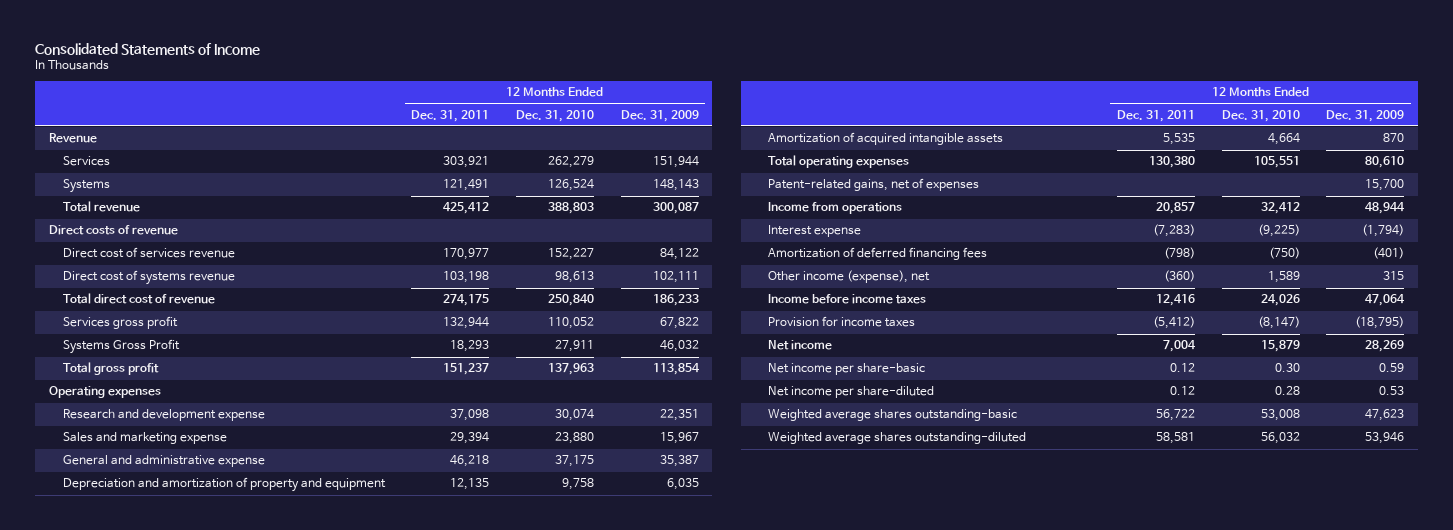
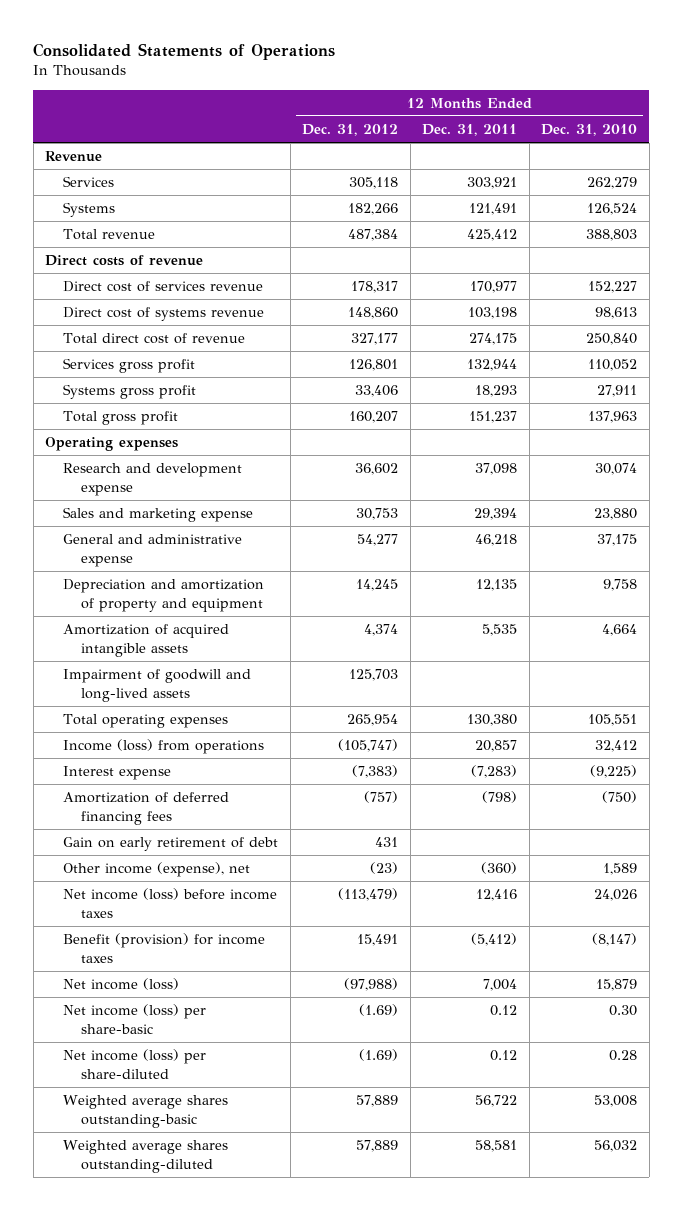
- Consolidated Statements of Income
+ Consolidated Statements of Operations
- | 12 Months Ended Dec. 31, 2011 | 12 Months Ended Dec. 31, 2010 | 12 Months Ended Dec. 31, 2009
+ | 12 Months Ended Dec. 31, 2012 | 12 Months Ended Dec. 31, 2011 | 12 Months Ended Dec. 31, 2010
- Systems Gross Profit | 18,293 | 27,911 | 46,032
+ Systems gross profit | 33,406 | 18,293 | 27,911
+ Impairment of goodwill and long-lived assets | 125,703 | |
- Patent-related gains, net of expenses | | | 15,700
- Income from operations | 20,857 | 32,412 | 48,944
+ Income (loss) from operations | (105,747) | 20,857 | 32,412
+ Gain on early retirement of debt | 431 | |
- Income before income taxes | 12,416 | 24,026 | 47,064
- Provision for income taxes | (5,412) | (8,147) | (18,795)
- Net income | 7,004 | 15,879 | 28,269
- Net income per share-basic | 0.12 | 0.30 | 0.59
- Net income per share-diluted | 0.12 | 0.28 | 0.53
+ Net income (loss) before income taxes | (113,479) | 12,416 | 24,026
+ Benefit (provision) for income taxes | 15,491 | (5,412) | (8,147)
+ Net income (loss) | (97,988) | 7,004 | 15,879
+ Net income (loss) per share-basic | (1.69) | 0.12 | 0.30
+ Net income (loss) per share-diluted | (1.69) | 0.12 | 0.28

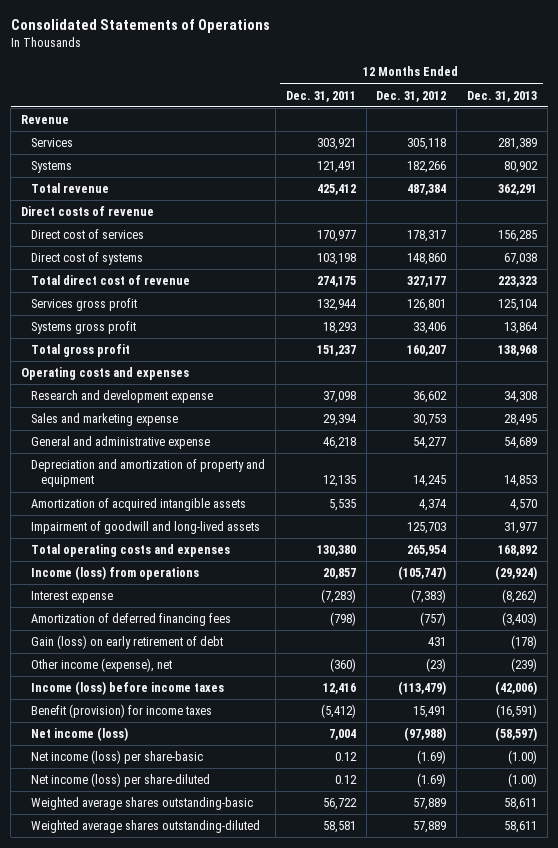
- | 12 Months Ended Dec. 31, 2012 | 12 Months Ended Dec. 31, 2011 | 12 Months Ended Dec. 31, 2010
+ | 12 Months Ended Dec. 31, 2011 | 12 Months Ended Dec. 31, 2012 | 12 Months Ended Dec. 31, 2013
- Direct cost of services revenue | 178,317 | 170,977 | 152,227
- Direct cost of systems revenue | 148,860 | 103,198 | 98,613
+ Direct cost of services | 170,977 | 178,317 | 156,285
+ Direct cost of systems | 103,198 | 148,860 | 67,038
- Operating expenses
+ Operating costs and expenses
- Total operating expenses | 265,954 | 130,380 | 105,551
+ Total operating costs and expenses | 130,380 | 265,954 | 168,892
- Gain on early retirement of debt | 431 | |
+ Gain (loss) on early retirement of debt | | 431 | (178)
- Net income (loss) before income taxes | (113,479) | 12,416 | 24,026
+ Income (loss) before income taxes | 12,416 | (113,479) | (42,006)

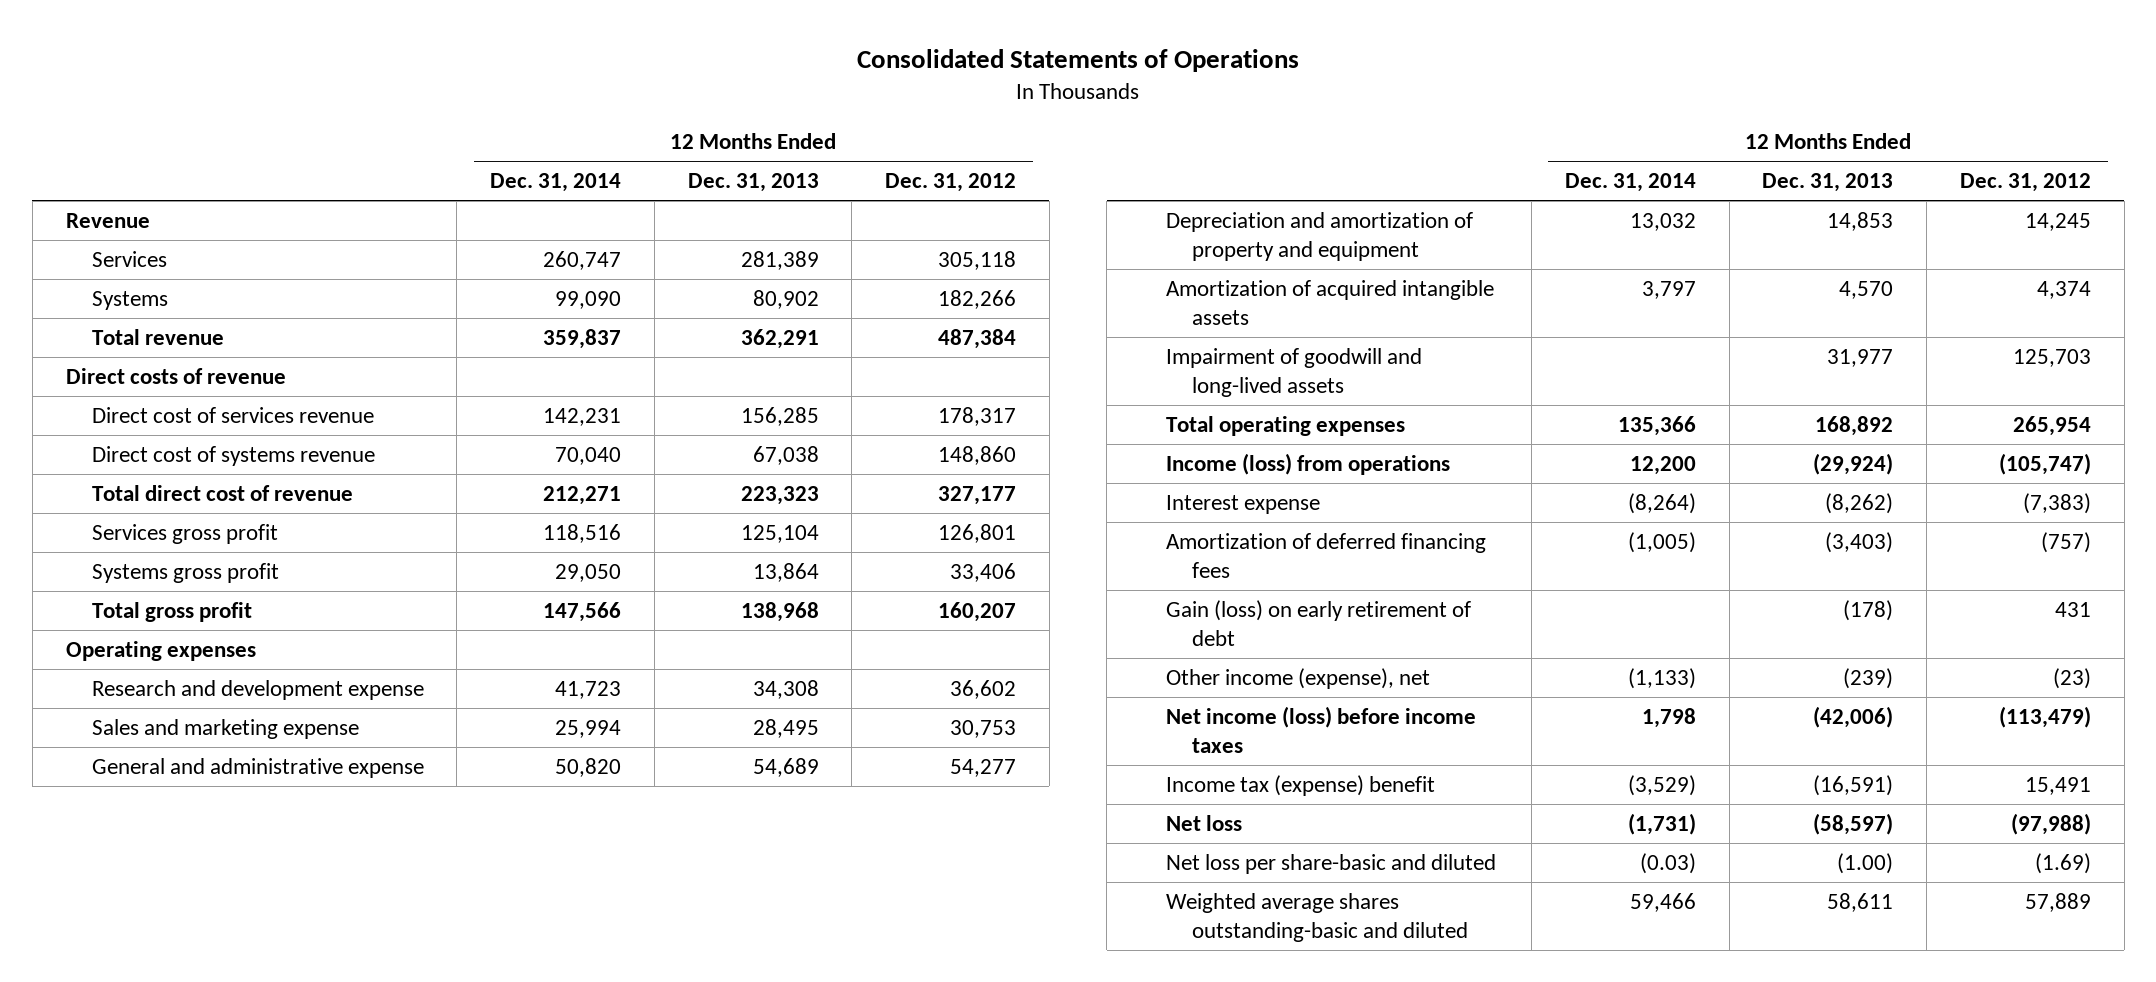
- | 12 Months Ended Dec. 31, 2011 | 12 Months Ended Dec. 31, 2012 | 12 Months Ended Dec. 31, 2013
+ | 12 Months Ended Dec. 31, 2014 | 12 Months Ended Dec. 31, 2013 | 12 Months Ended Dec. 31, 2012
- Direct cost of services | 170,977 | 178,317 | 156,285
- Direct cost of systems | 103,198 | 148,860 | 67,038
+ Direct cost of services revenue | 142,231 | 156,285 | 178,317
+ Direct cost of systems revenue | 70,040 | 67,038 | 148,860
- Operating costs and expenses
+ Operating expenses
- Total operating costs and expenses | 130,380 | 265,954 | 168,892
+ Total operating expenses | 135,366 | 168,892 | 265,954
- Income (loss) before income taxes | 12,416 | (113,479) | (42,006)
- Benefit (provision) for income taxes | (5,412) | 15,491 | (16,591)
- Net income (loss) | 7,004 | (97,988) | (58,597)
- Net income (loss) per share-basic | 0.12 | (1.69) | (1.00)
- Net income (loss) per share-diluted | 0.12 | (1.69) | (1.00)
- Weighted average shares outstanding-basic | 56,722 | 57,889 | 58,611
- Weighted average shares outstanding-diluted | 58,581 | 57,889 | 58,611
+ Net income (loss) before income taxes | 1,798 | (42,006) | (113,479)
+ Income tax (expense) benefit | (3,529) | (16,591) | 15,491
+ Net loss | (1,731) | (58,597) | (97,988)
+ Net loss per share-basic and diluted | (0.03) | (1.00) | (1.69)
+ Weighted average shares outstanding-basic and diluted | 59,466 | 58,611 | 57,889

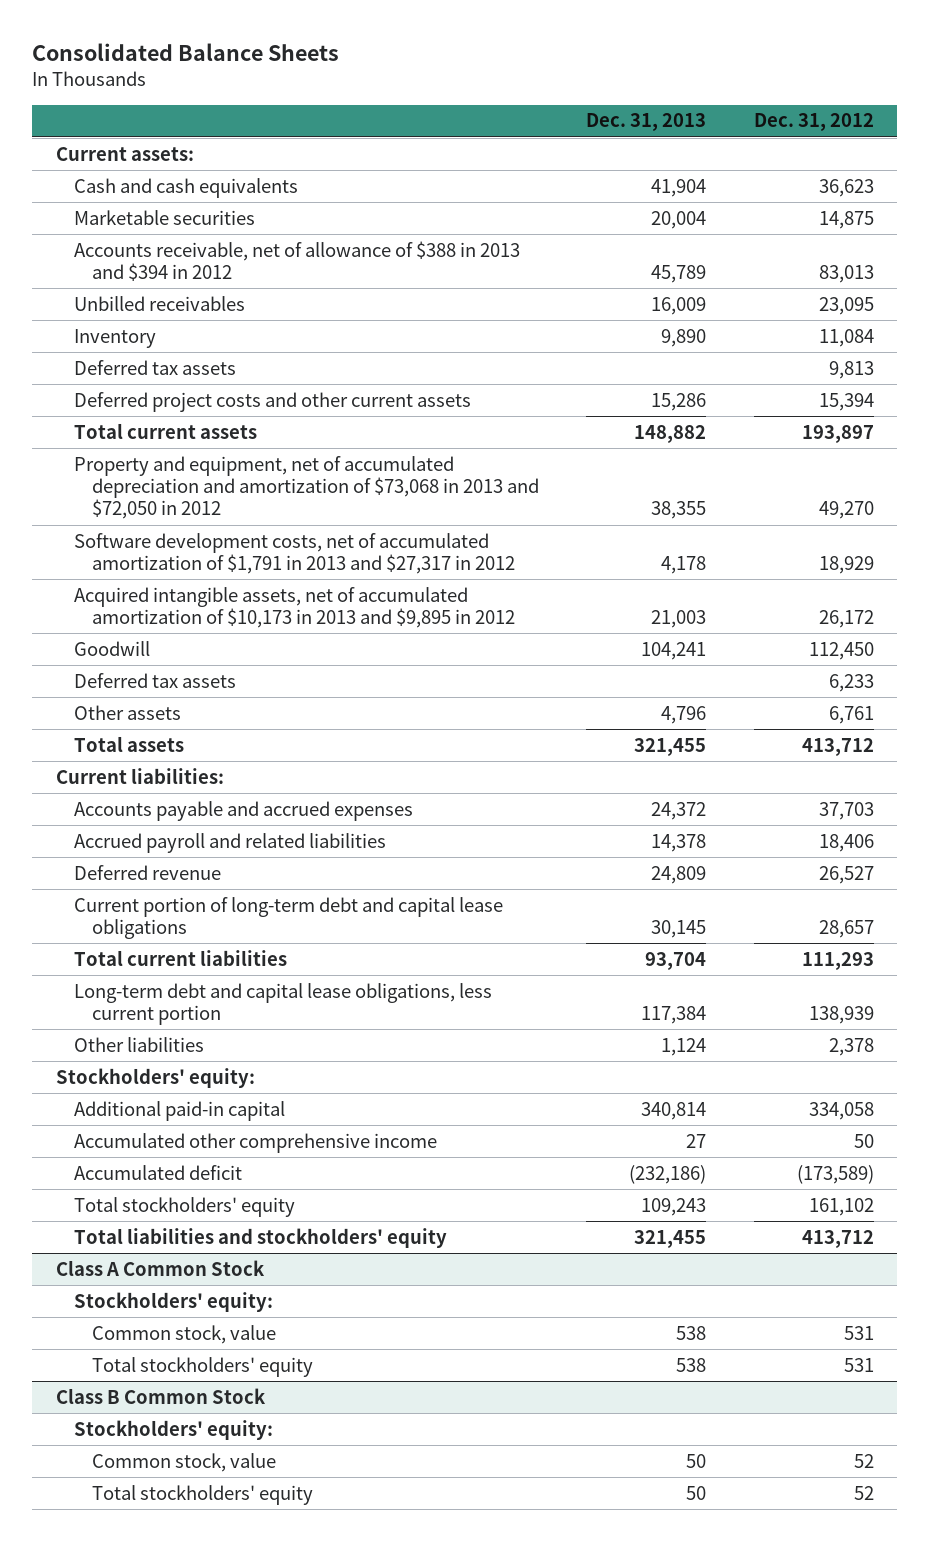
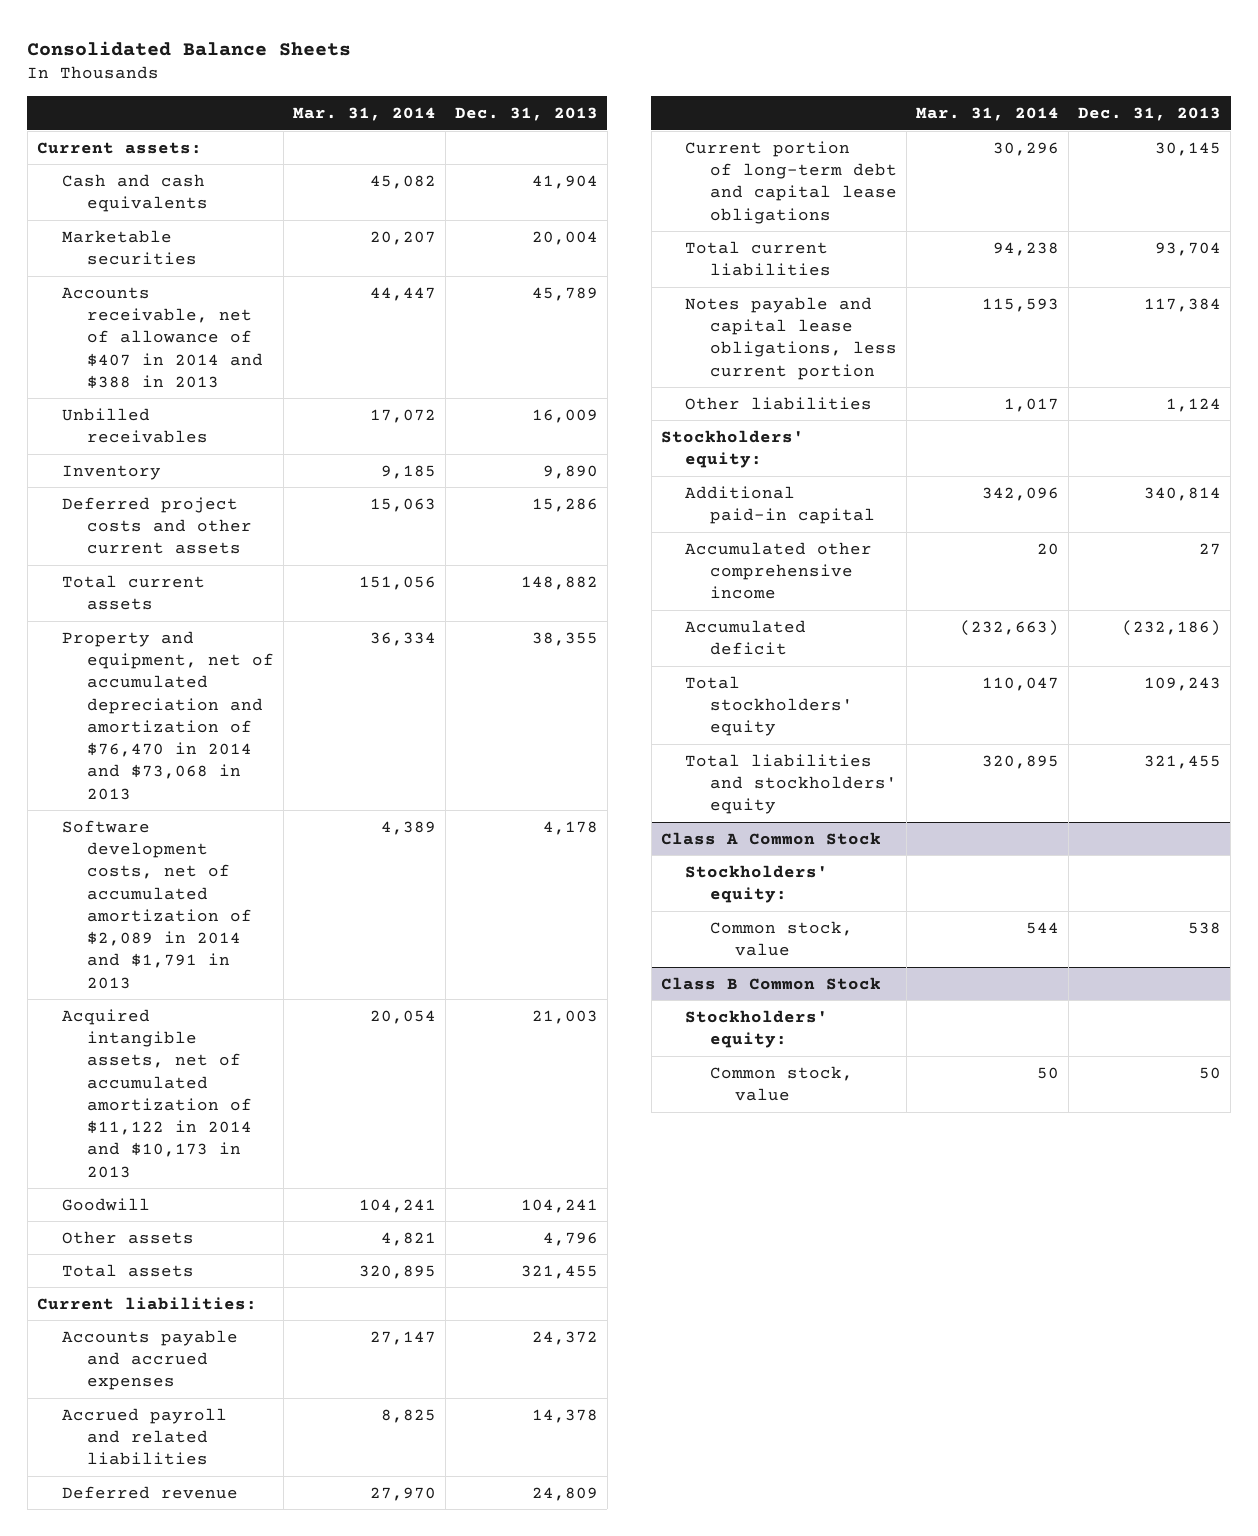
- | Dec. 31, 2013 | Dec. 31, 2012
+ | Mar. 31, 2014 | Dec. 31, 2013
- Accounts receivable, net of allowance of $388 in 2013 and $394 in 2012 | 45,789 | 83,013
+ Accounts receivable, net of allowance of $407 in 2014 and $388 in 2013 | 44,447 | 45,789
- Deferred tax assets | | 9,813
- Property and equipment, net of accumulated depreciation and amortization of $73,068 in 2013 and $72,050 in 2012 | 38,355 | 49,270
- Software development costs, net of accumulated amortization of $1,791 in 2013 and $27,317 in 2012 | 4,178 | 18,929
- Acquired intangible assets, net of accumulated amortization of $10,173 in 2013 and $9,895 in 2012 | 21,003 | 26,172
+ Property and equipment, net of accumulated depreciation and amortization of $76,470 in 2014 and $73,068 in 2013 | 36,334 | 38,355
+ Software development costs, net of accumulated amortization of $2,089 in 2014 and $1,791 in 2013 | 4,389 | 4,178
+ Acquired intangible assets, net of accumulated amortization of $11,122 in 2014 and $10,173 in 2013 | 20,054 | 21,003
- Deferred tax assets | | 6,233
- Long-term debt and capital lease obligations, less current portion | 117,384 | 138,939
+ Notes payable and capital lease obligations, less current portion | 115,593 | 117,384
@ Class A Common Stock
- Total stockholders' equity | 538 | 531
@ Class B Common Stock
- Total stockholders' equity | 50 | 52

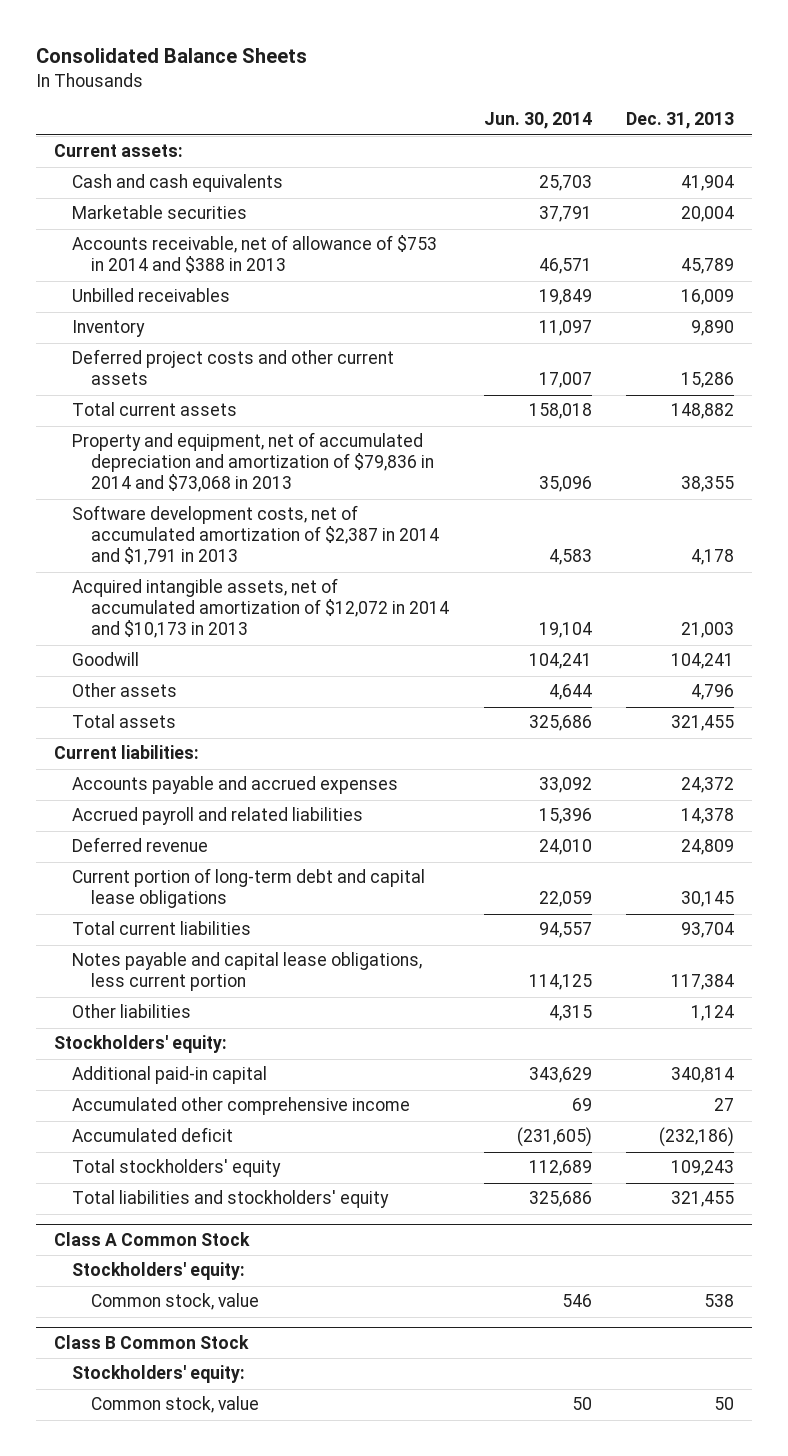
- | Mar. 31, 2014 | Dec. 31, 2013
+ | Jun. 30, 2014 | Dec. 31, 2013
- Accounts receivable, net of allowance of $407 in 2014 and $388 in 2013 | 44,447 | 45,789
+ Accounts receivable, net of allowance of $753 in 2014 and $388 in 2013 | 46,571 | 45,789
- Property and equipment, net of accumulated depreciation and amortization of $76,470 in 2014 and $73,068 in 2013 | 36,334 | 38,355
- Software development costs, net of accumulated amortization of $2,089 in 2014 and $1,791 in 2013 | 4,389 | 4,178
- Acquired intangible assets, net of accumulated amortization of $11,122 in 2014 and $10,173 in 2013 | 20,054 | 21,003
+ Property and equipment, net of accumulated depreciation and amortization of $79,836 in 2014 and $73,068 in 2013 | 35,096 | 38,355
+ Software development costs, net of accumulated amortization of $2,387 in 2014 and $1,791 in 2013 | 4,583 | 4,178
+ Acquired intangible assets, net of accumulated amortization of $12,072 in 2014 and $10,173 in 2013 | 19,104 | 21,003

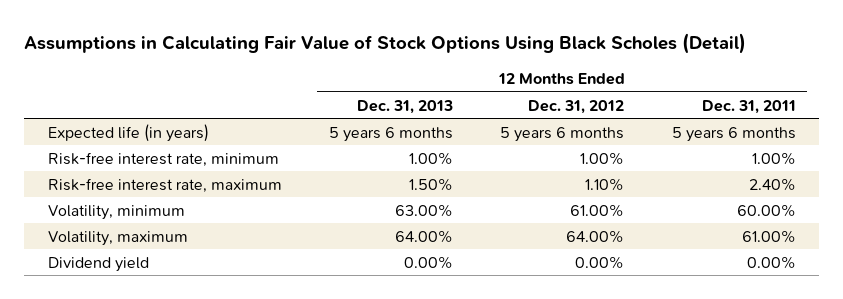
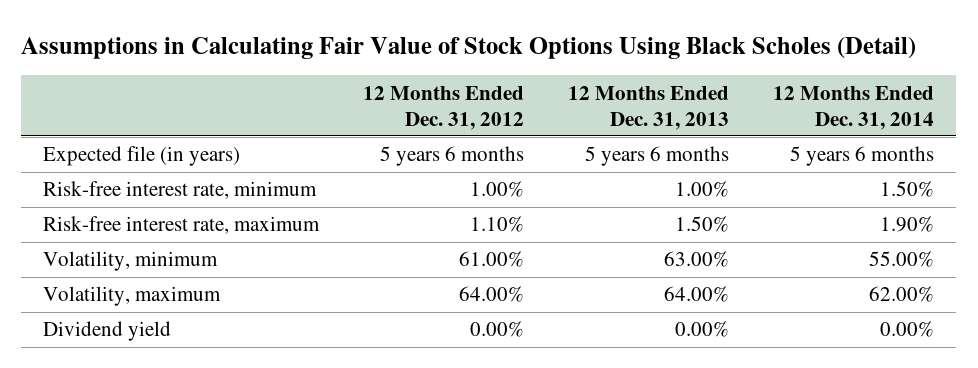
- | 12 Months Ended Dec. 31, 2013 | 12 Months Ended Dec. 31, 2012 | 12 Months Ended Dec. 31, 2011
+ | 12 Months Ended Dec. 31, 2012 | 12 Months Ended Dec. 31, 2013 | 12 Months Ended Dec. 31, 2014
- Expected life (in years) | 5 years 6 months | 5 years 6 months | 5 years 6 months
+ Expected file (in years) | 5 years 6 months | 5 years 6 months | 5 years 6 months

